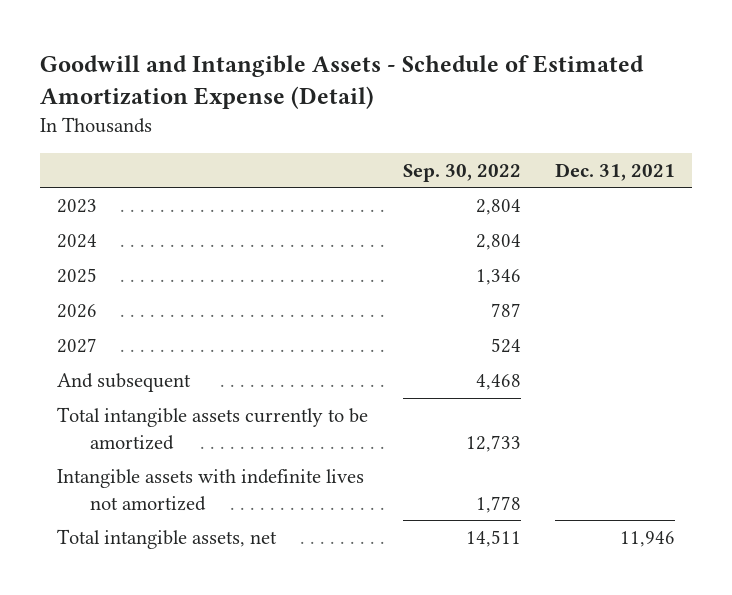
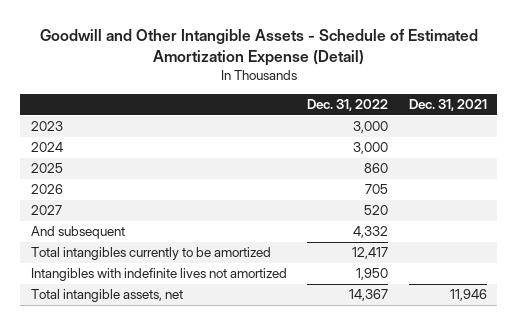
- Goodwill and Intangible Assets - Schedule of Estimated Amortization Expense (Detail)
+ Goodwill and Other Intangible Assets - Schedule of Estimated Amortization Expense (Detail)
- | Sep. 30, 2022 | Dec. 31, 2021
+ | Dec. 31, 2022 | Dec. 31, 2021
- Total intangible assets currently to be amortized | 12,733 |
- Intangible assets with indefinite lives not amortized | 1,778 |
+ Total intangibles currently to be amortized | 12,417 |
+ Intangibles with indefinite lives not amortized | 1,950 |

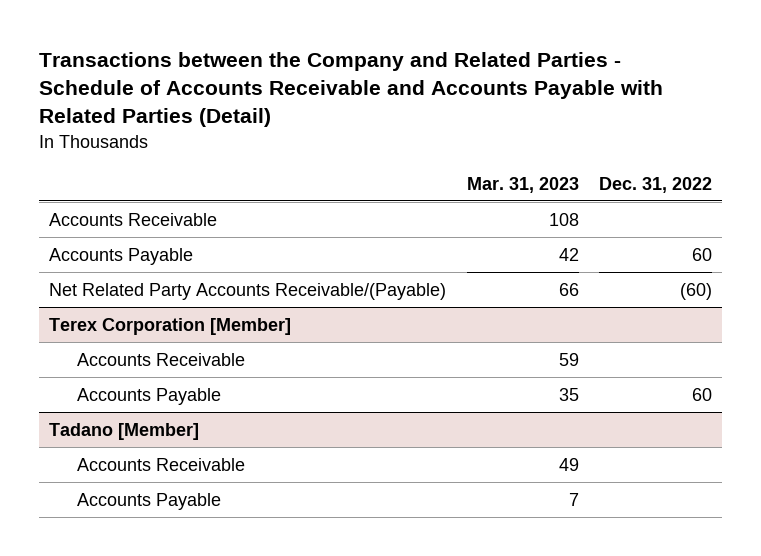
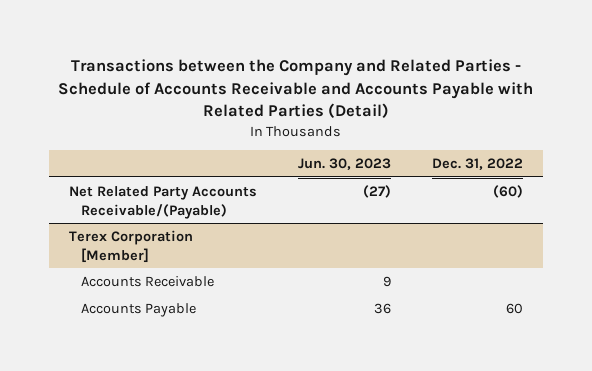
- | Mar. 31, 2023 | Dec. 31, 2022
+ | Jun. 30, 2023 | Dec. 31, 2022
- Accounts Receivable | 108 |
- Accounts Payable | 42 | 60
- Tadano [Member]
- Accounts Receivable | 49 |
- Accounts Payable | 7 |

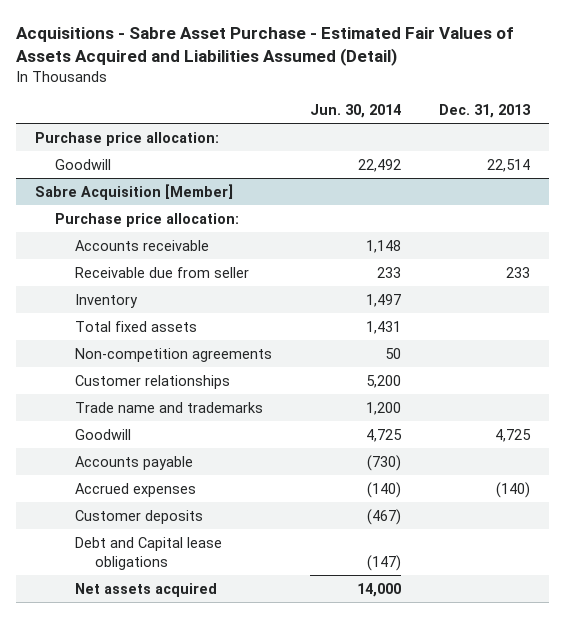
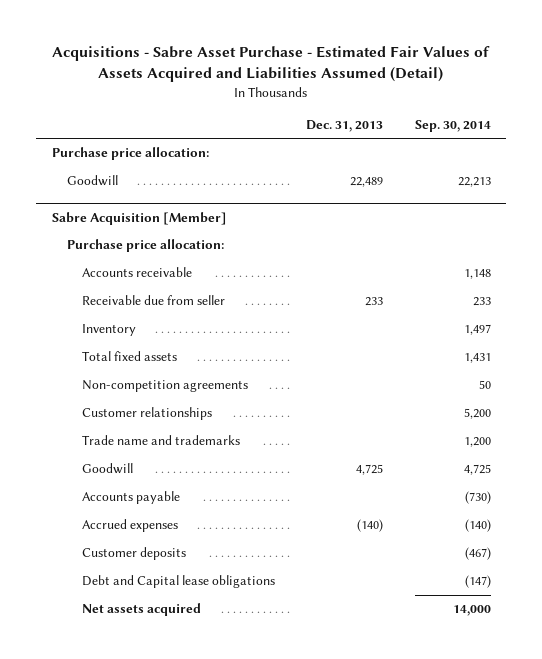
- | Jun. 30, 2014 | Dec. 31, 2013
+ | Dec. 31, 2013 | Sep. 30, 2014
- Goodwill | 22,492 | 22,514
+ Goodwill | 22,489 | 22,213

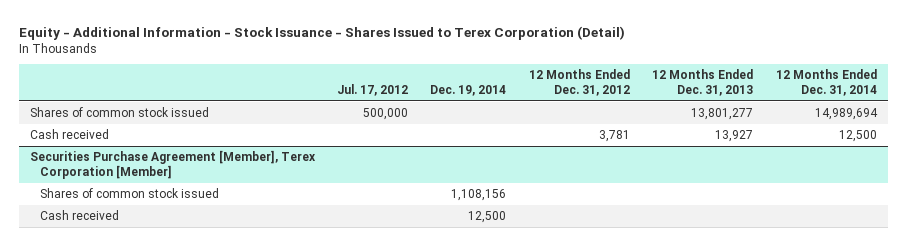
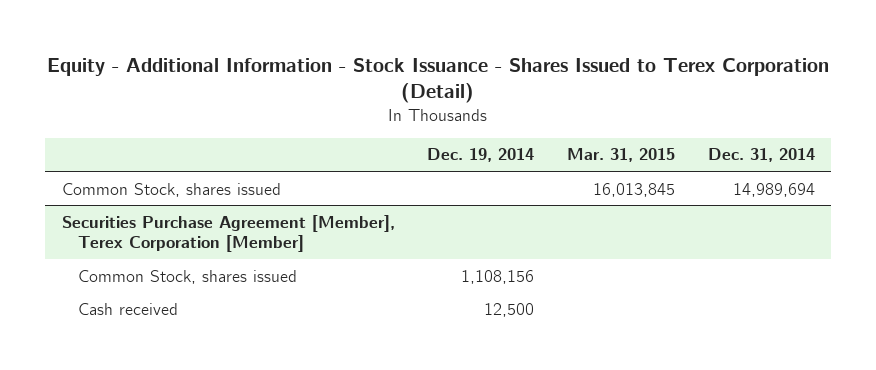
- | Jul. 17, 2012 | Dec. 19, 2014 | 12 Months Ended Dec. 31, 2012 | 12 Months Ended Dec. 31, 2013 | 12 Months Ended Dec. 31, 2014
+ | Dec. 19, 2014 | Mar. 31, 2015 | Dec. 31, 2014
- Shares of common stock issued | 500,000 | | | 13,801,277 | 14,989,694
- Cash received | | | 3,781 | 13,927 | 12,500
+ Common Stock, shares issued | | 16,013,845 | 14,989,694
@ Securities Purchase Agreement [Member], Terex Corporation [Member]
- Shares of common stock issued | | 1,108,156 | | |
+ Common Stock, shares issued | 1,108,156 | |

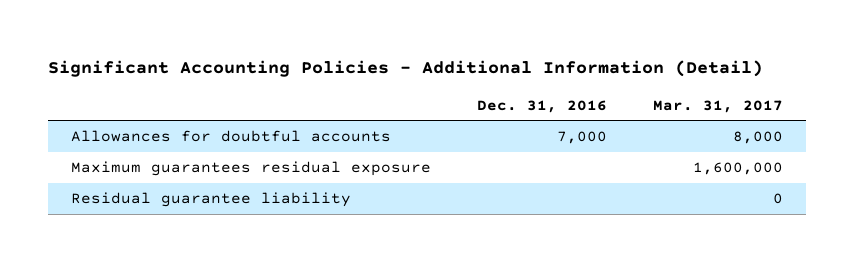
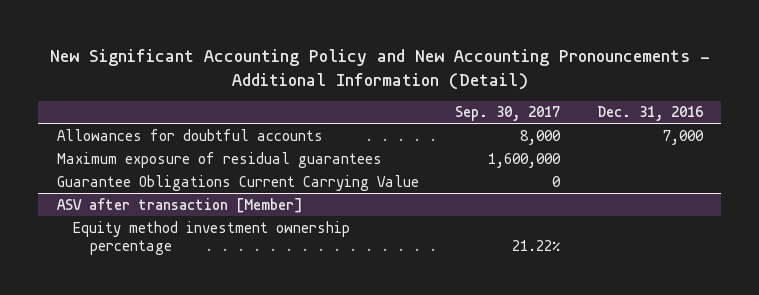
- Significant Accounting Policies - Additional Information (Detail)
+ New Significant Accounting Policy and New Accounting Pronouncements - Additional Information (Detail)
- | Dec. 31, 2016 | Mar. 31, 2017
+ | Sep. 30, 2017 | Dec. 31, 2016
- Maximum guarantees residual exposure | | 1,600,000
- Residual guarantee liability | | 0
+ Maximum exposure of residual guarantees | 1,600,000 |
+ Guarantee Obligations Current Carrying Value | 0 |
+ ASV after transaction [Member]
+ Equity method investment ownership percentage | 21.22% |

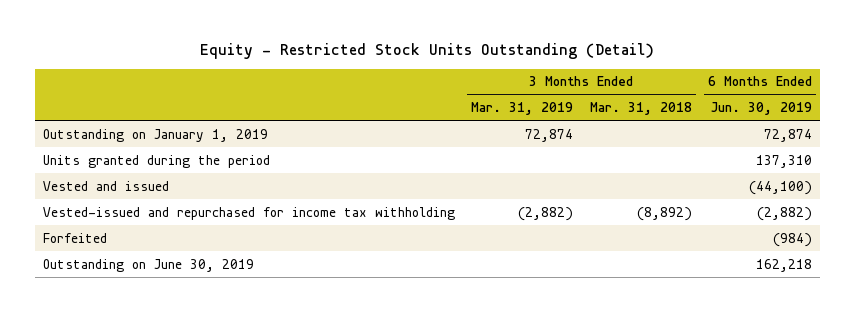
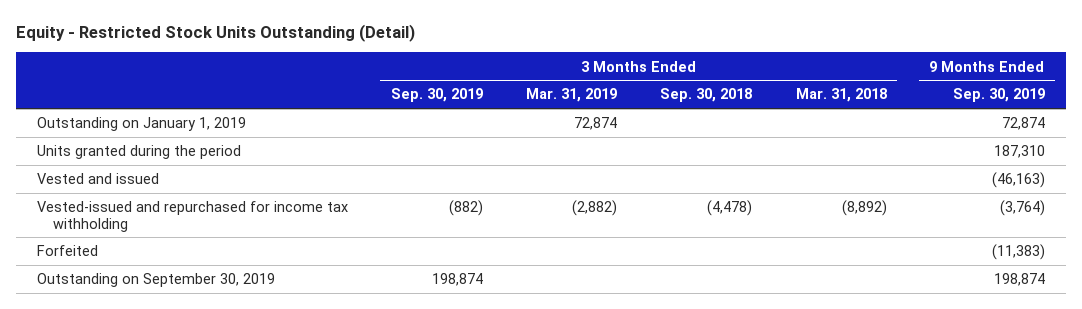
- | 3 Months Ended Mar. 31, 2019 | 3 Months Ended Mar. 31, 2018 | 6 Months Ended Jun. 30, 2019
+ | 3 Months Ended Sep. 30, 2019 | 3 Months Ended Mar. 31, 2019 | 3 Months Ended Sep. 30, 2018 | 3 Months Ended Mar. 31, 2018 | 9 Months Ended Sep. 30, 2019
- Outstanding on June 30, 2019 | | | 162,218
+ Outstanding on September 30, 2019 | 198,874 | | | | 198,874

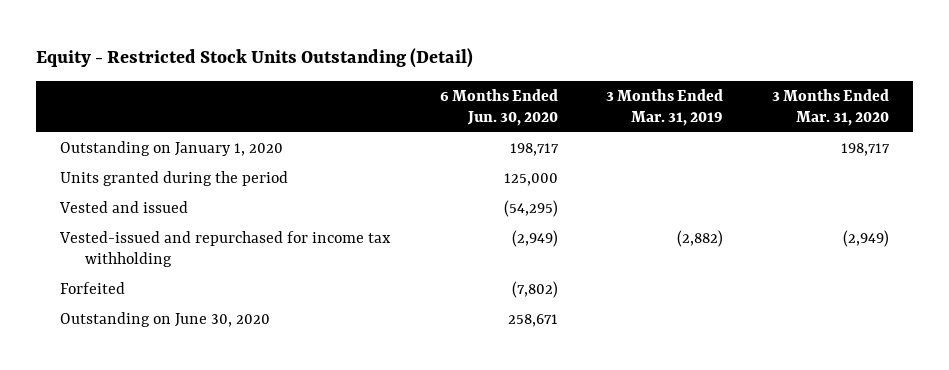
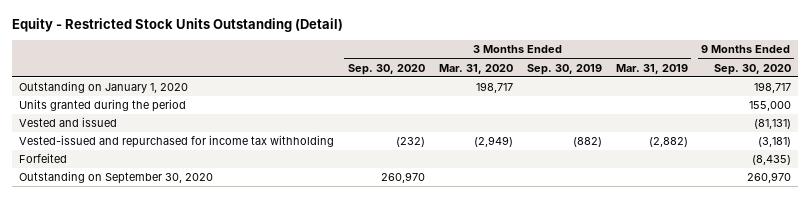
- | 6 Months Ended Jun. 30, 2020 | 3 Months Ended Mar. 31, 2019 | 3 Months Ended Mar. 31, 2020
+ | 3 Months Ended Sep. 30, 2020 | 3 Months Ended Mar. 31, 2020 | 3 Months Ended Sep. 30, 2019 | 3 Months Ended Mar. 31, 2019 | 9 Months Ended Sep. 30, 2020
- Outstanding on June 30, 2020 | 258,671 | |
+ Outstanding on September 30, 2020 | 260,970 | | | | 260,970

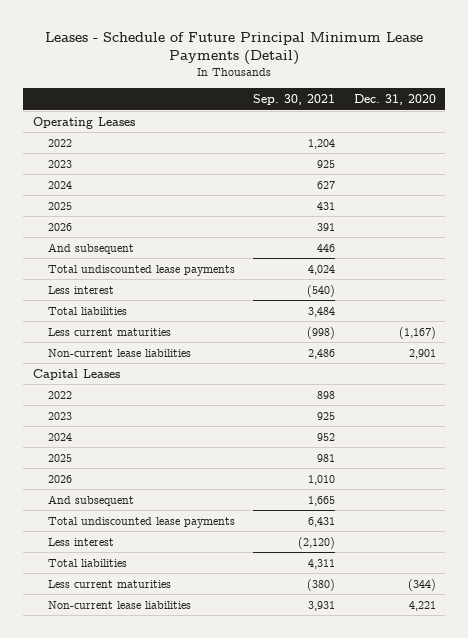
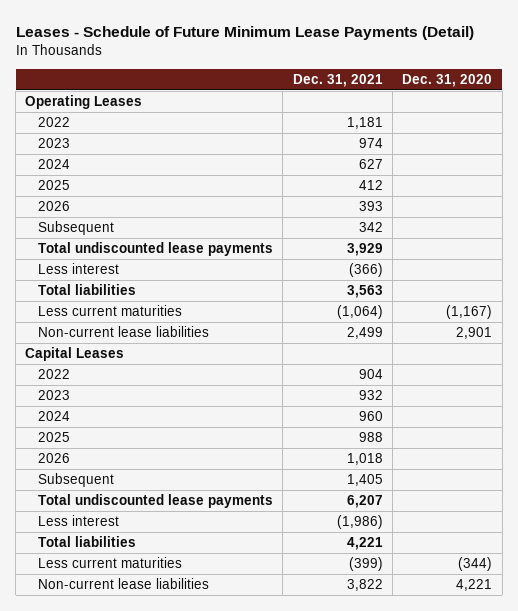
- Leases - Schedule of Future Principal Minimum Lease Payments (Detail)
+ Leases - Schedule of Future Minimum Lease Payments (Detail)
- | Sep. 30, 2021 | Dec. 31, 2020
+ | Dec. 31, 2021 | Dec. 31, 2020
- And subsequent | 446 |
+ Subsequent | 342 |
- And subsequent | 1,665 |
+ Subsequent | 1,405 |

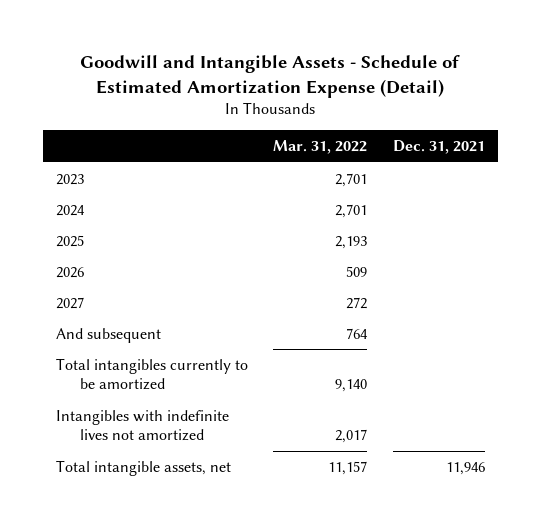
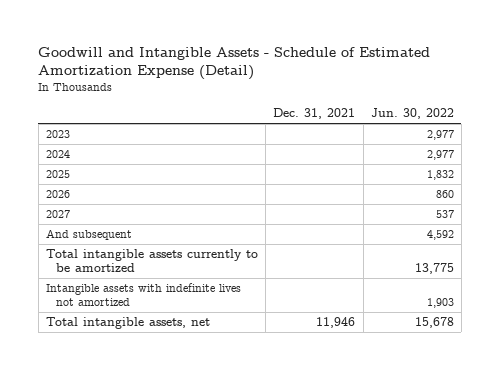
- | Mar. 31, 2022 | Dec. 31, 2021
+ | Dec. 31, 2021 | Jun. 30, 2022
- Total intangibles currently to be amortized | 9,140 |
- Intangibles with indefinite lives not amortized | 2,017 |
+ Total intangible assets currently to be amortized | | 13,775
+ Intangible assets with indefinite lives not amortized | | 1,903

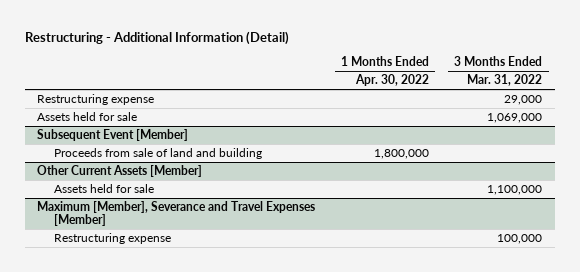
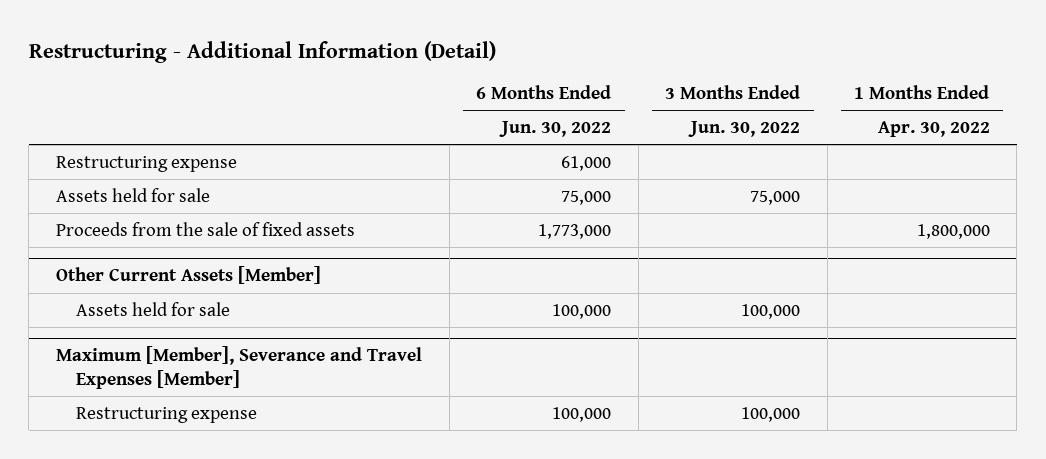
- | 1 Months Ended Apr. 30, 2022 | 3 Months Ended Mar. 31, 2022
+ | 6 Months Ended Jun. 30, 2022 | 3 Months Ended Jun. 30, 2022 | 1 Months Ended Apr. 30, 2022
- Subsequent Event [Member]
- Proceeds from sale of land and building | 1,800,000 |
+ Proceeds from the sale of fixed assets | 1,773,000 | | 1,800,000

